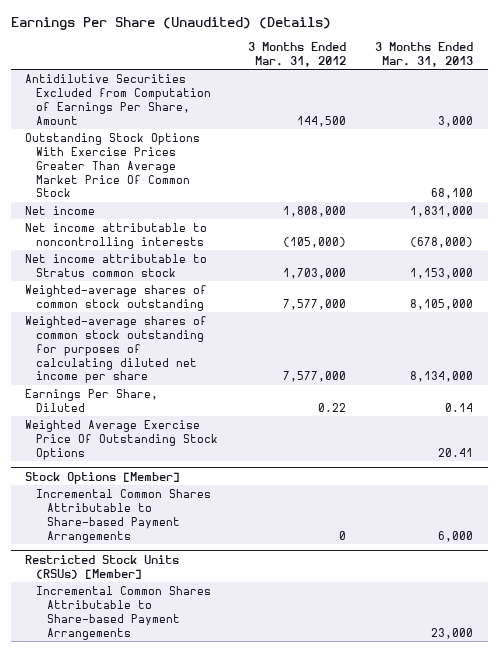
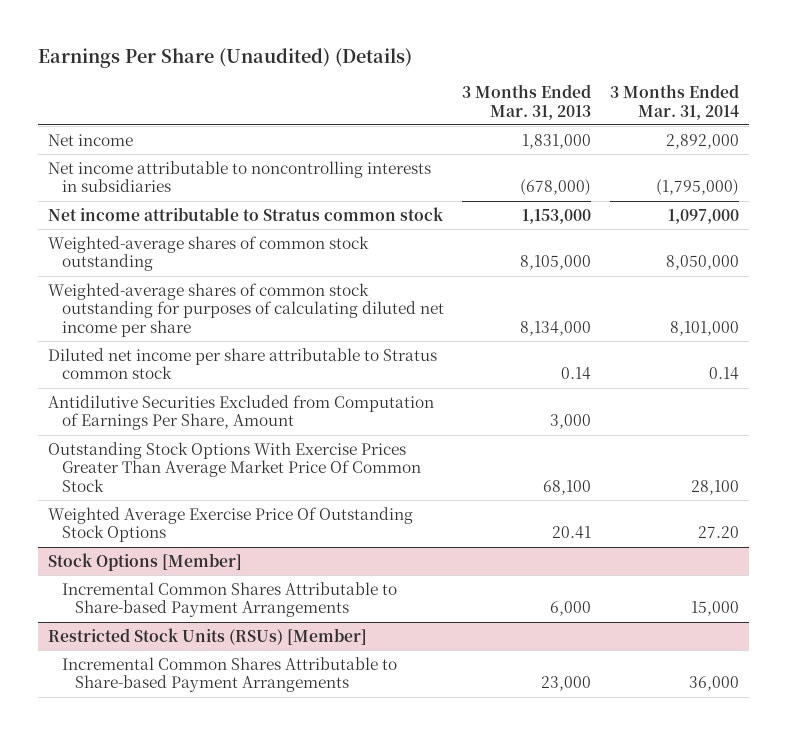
- | 3 Months Ended Mar. 31, 2012 | 3 Months Ended Mar. 31, 2013
+ | 3 Months Ended Mar. 31, 2013 | 3 Months Ended Mar. 31, 2014
- Net income attributable to noncontrolling interests | (105,000) | (678,000)
+ Net income attributable to noncontrolling interests in subsidiaries | (678,000) | (1,795,000)
- Earnings Per Share, Diluted | 0.22 | 0.14
+ Diluted net income per share attributable to Stratus common stock | 0.14 | 0.14
moved down: Antidilutive Securities Excluded from Computation of Earnings Per Share, Amount | 3,000 |
moved down: Outstanding Stock Options With Exercise Prices Greater Than Average Market Price Of Common Stock | 68,100 | 28,100

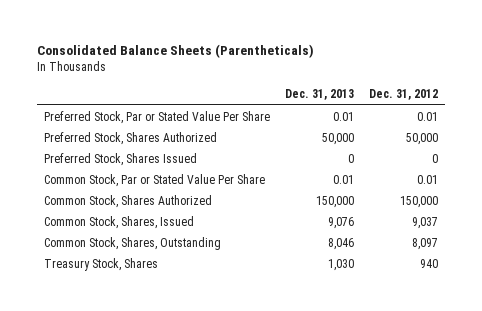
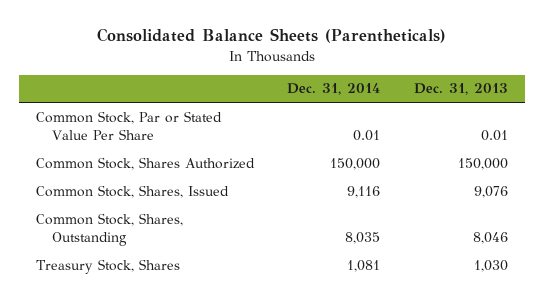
- | Dec. 31, 2013 | Dec. 31, 2012
+ | Dec. 31, 2014 | Dec. 31, 2013
- Preferred Stock, Par or Stated Value Per Share | 0.01 | 0.01
- Preferred Stock, Shares Authorized | 50,000 | 50,000
- Preferred Stock, Shares Issued | 0 | 0

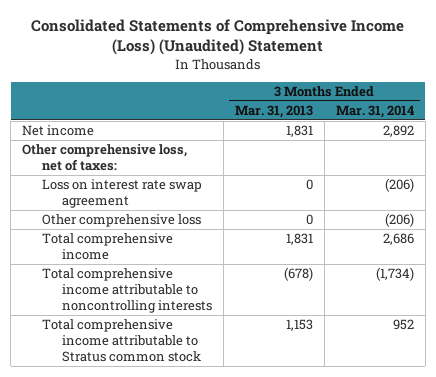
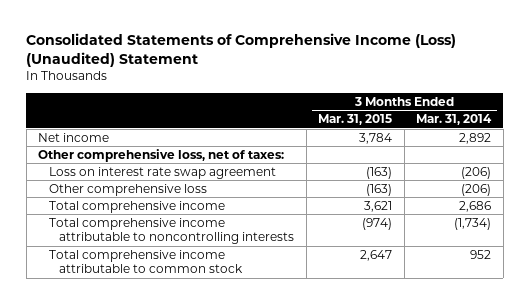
- | 3 Months Ended Mar. 31, 2013 | 3 Months Ended Mar. 31, 2014
+ | 3 Months Ended Mar. 31, 2015 | 3 Months Ended Mar. 31, 2014
- Total comprehensive income attributable to Stratus common stock | 1,153 | 952
+ Total comprehensive income attributable to common stock | 2,647 | 952

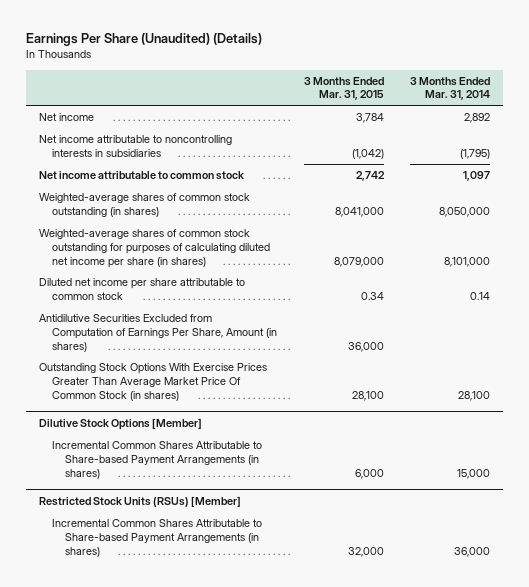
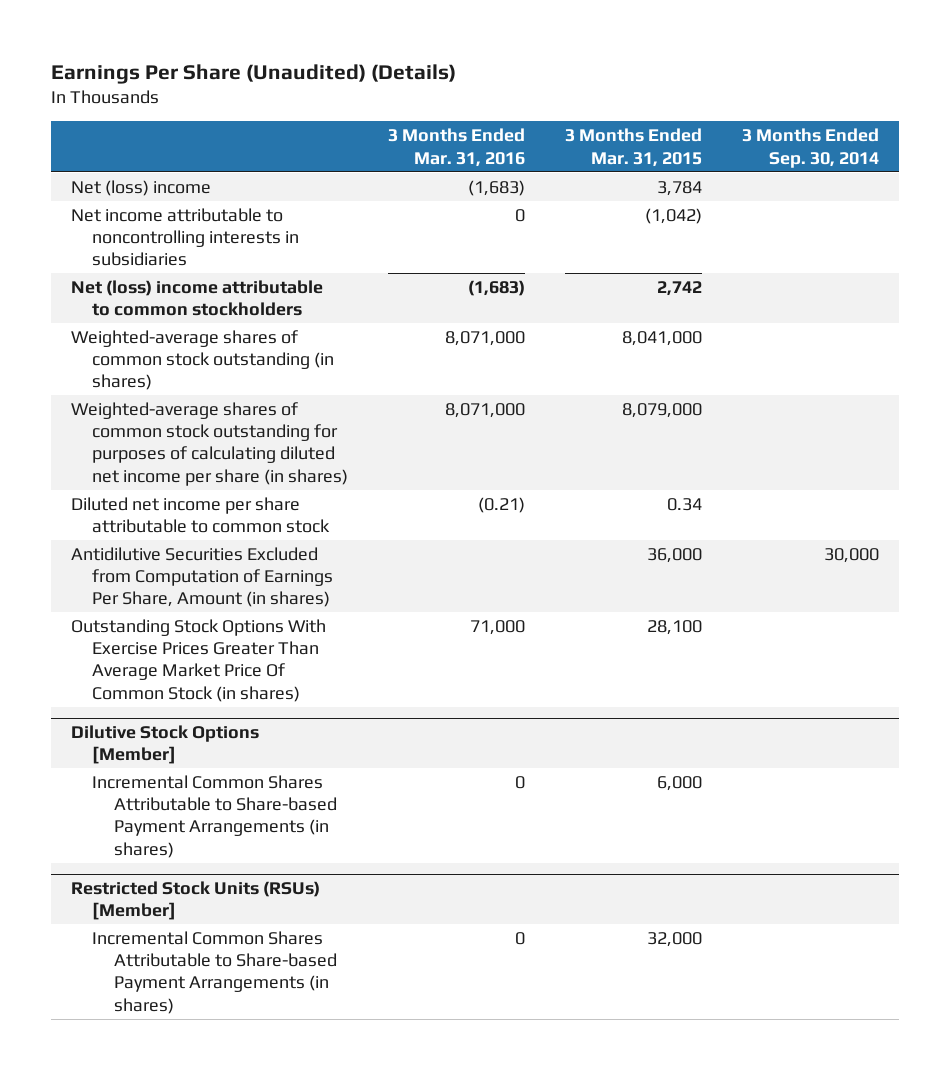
- | 3 Months Ended Mar. 31, 2015 | 3 Months Ended Mar. 31, 2014
+ | 3 Months Ended Mar. 31, 2016 | 3 Months Ended Mar. 31, 2015 | 3 Months Ended Sep. 30, 2014
- Net income | 3,784 | 2,892
+ Net (loss) income | (1,683) | 3,784 |
- Net income attributable to common stock | 2,742 | 1,097
+ Net (loss) income attributable to common stockholders | (1,683) | 2,742 |

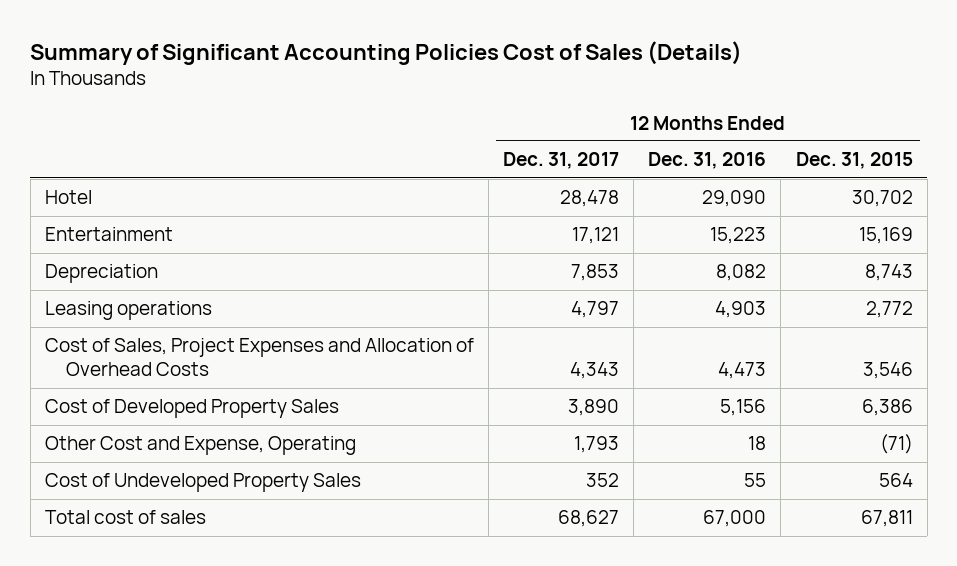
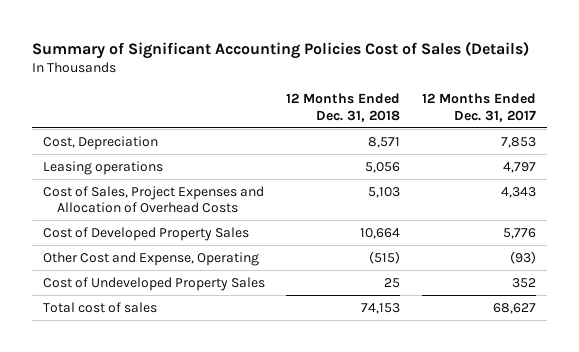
- | 12 Months Ended Dec. 31, 2017 | 12 Months Ended Dec. 31, 2016 | 12 Months Ended Dec. 31, 2015
+ | 12 Months Ended Dec. 31, 2018 | 12 Months Ended Dec. 31, 2017
- Hotel | 28,478 | 29,090 | 30,702
- Entertainment | 17,121 | 15,223 | 15,169
- Depreciation | 7,853 | 8,082 | 8,743
+ Cost, Depreciation | 8,571 | 7,853
- Cost of Developed Property Sales | 3,890 | 5,156 | 6,386
- Other Cost and Expense, Operating | 1,793 | 18 | (71)
+ Cost of Developed Property Sales | 10,664 | 5,776
+ Other Cost and Expense, Operating | (515) | (93)

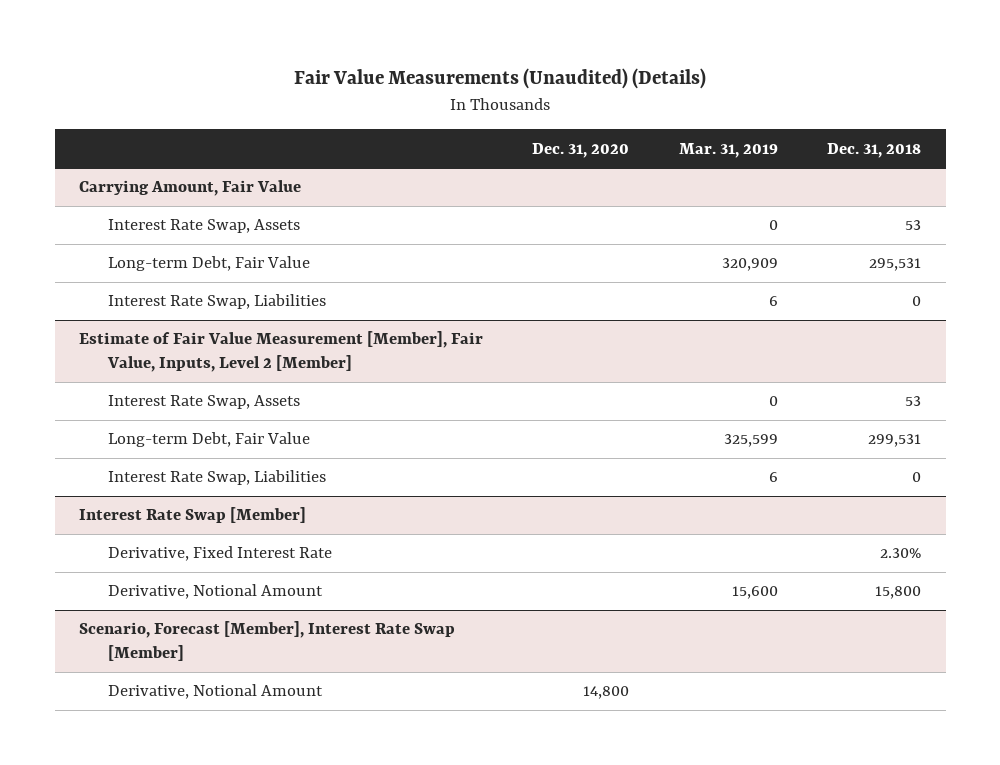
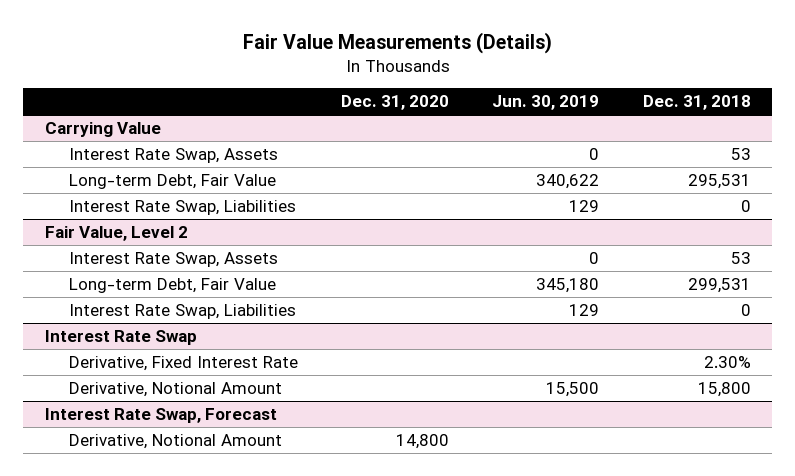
- Fair Value Measurements (Unaudited) (Details)
+ Fair Value Measurements (Details)
- | Dec. 31, 2020 | Mar. 31, 2019 | Dec. 31, 2018
+ | Dec. 31, 2020 | Jun. 30, 2019 | Dec. 31, 2018
- Carrying Amount, Fair Value
+ Carrying Value
- Estimate of Fair Value Measurement [Member], Fair Value, Inputs, Level 2 [Member]
+ Fair Value, Level 2
- Interest Rate Swap [Member]
+ Interest Rate Swap
- Scenario, Forecast [Member], Interest Rate Swap [Member]
+ Interest Rate Swap, Forecast

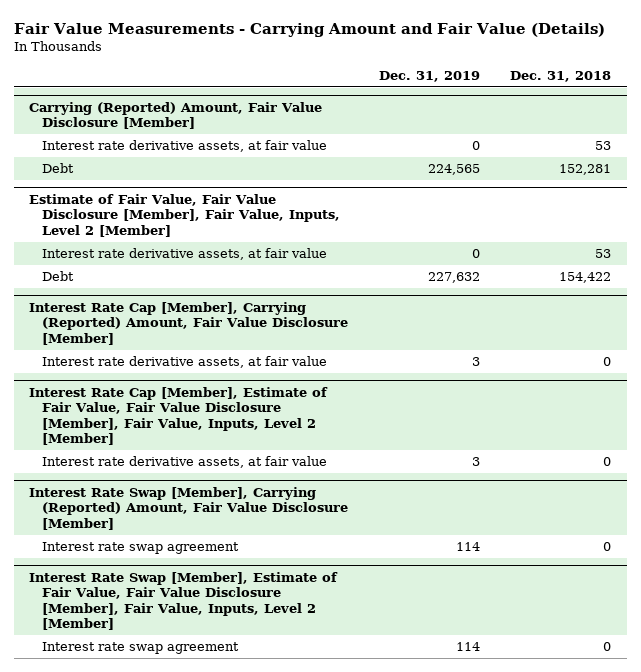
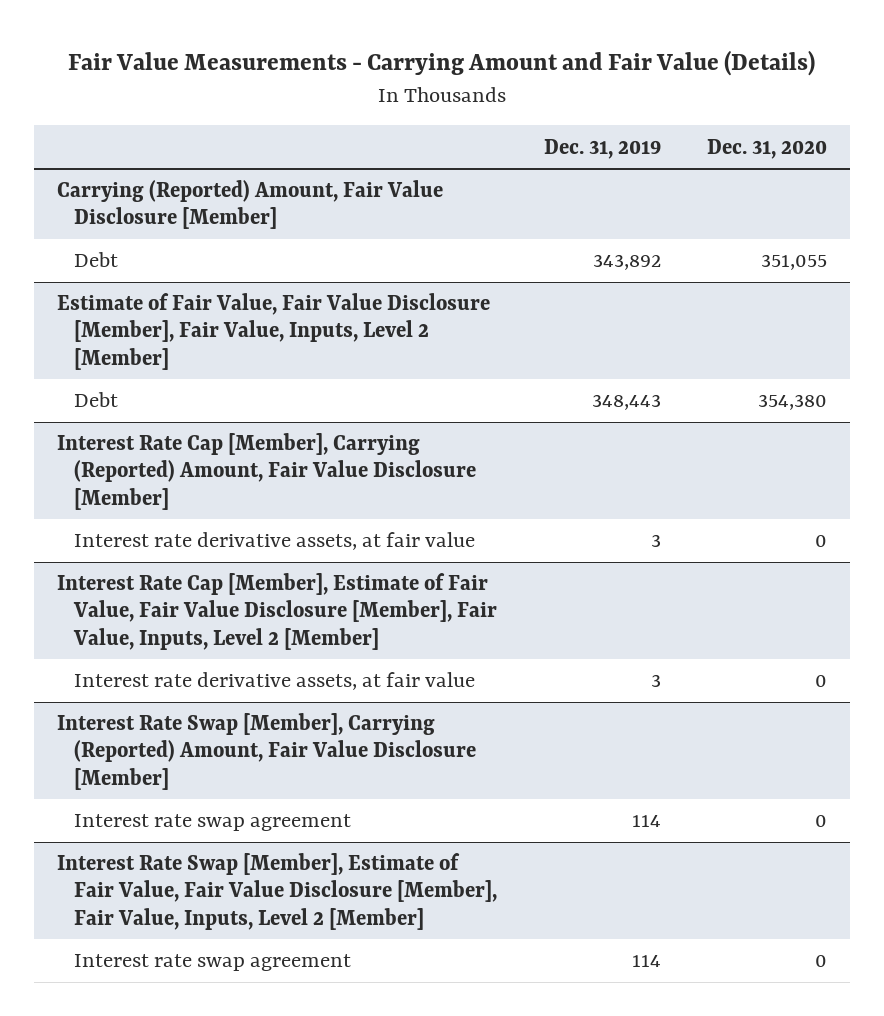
- | Dec. 31, 2019 | Dec. 31, 2018
+ | Dec. 31, 2019 | Dec. 31, 2020
@ Carrying (Reported) Amount, Fair Value Disclosure [Member]
- Interest rate derivative assets, at fair value | 0 | 53
- Debt | 224,565 | 152,281
+ Debt | 343,892 | 351,055
@ Estimate of Fair Value, Fair Value Disclosure [Member], Fair Value, Inputs, Level 2 [Member]
- Interest rate derivative assets, at fair value | 0 | 53
- Debt | 227,632 | 154,422
+ Debt | 348,443 | 354,380

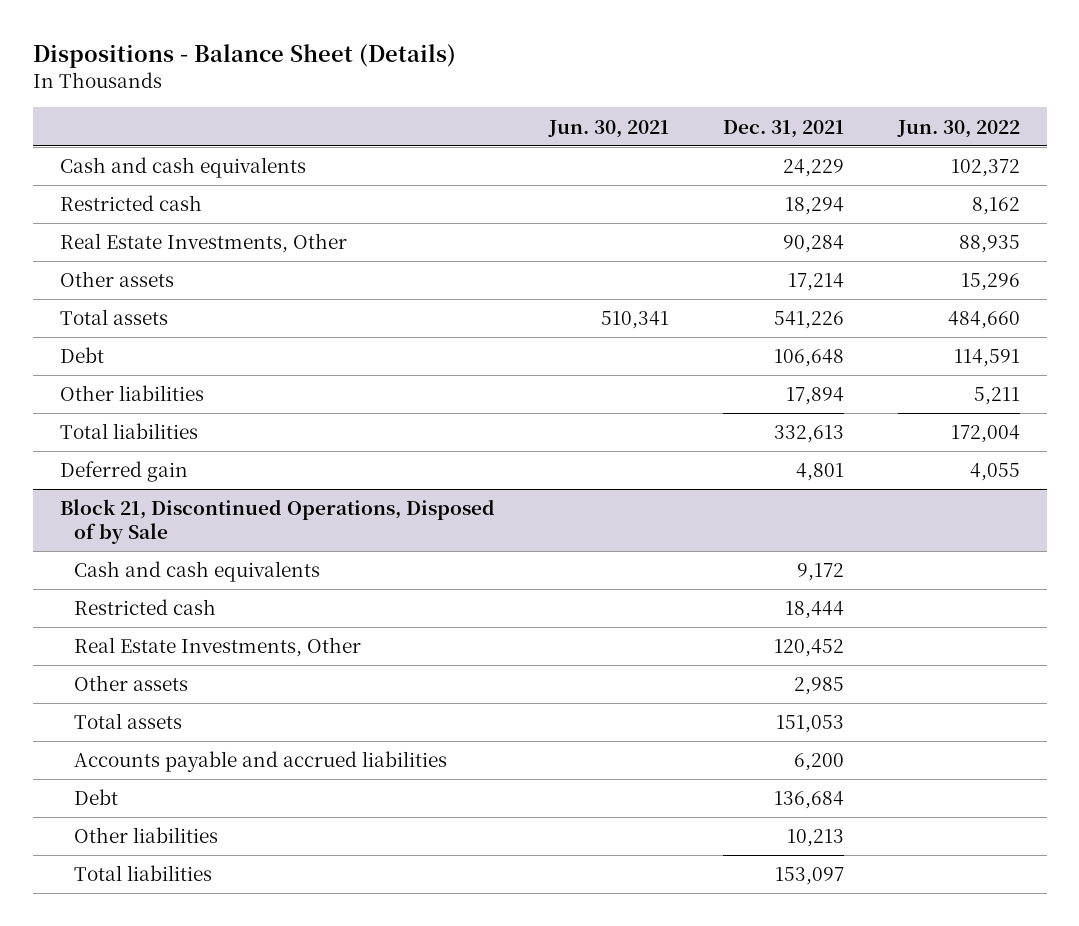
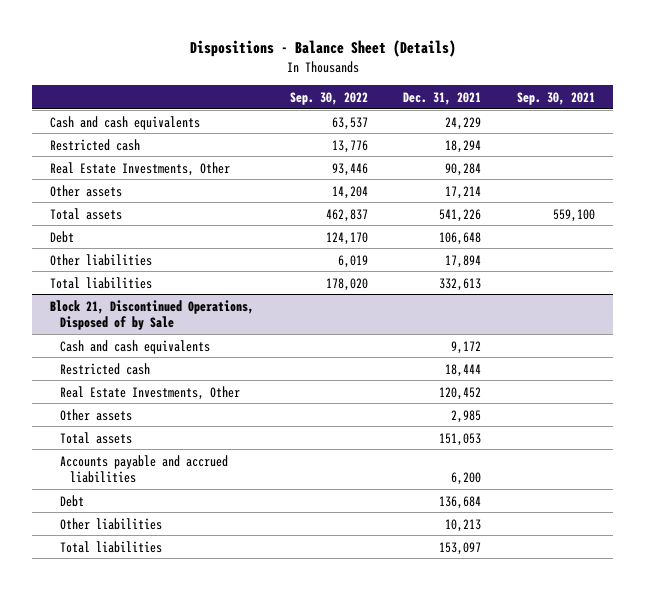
- | Jun. 30, 2021 | Dec. 31, 2021 | Jun. 30, 2022
+ | Sep. 30, 2022 | Dec. 31, 2021 | Sep. 30, 2021
- Deferred gain | | 4,801 | 4,055

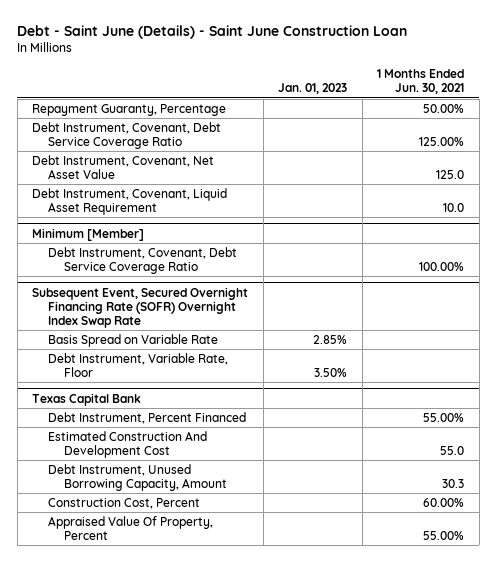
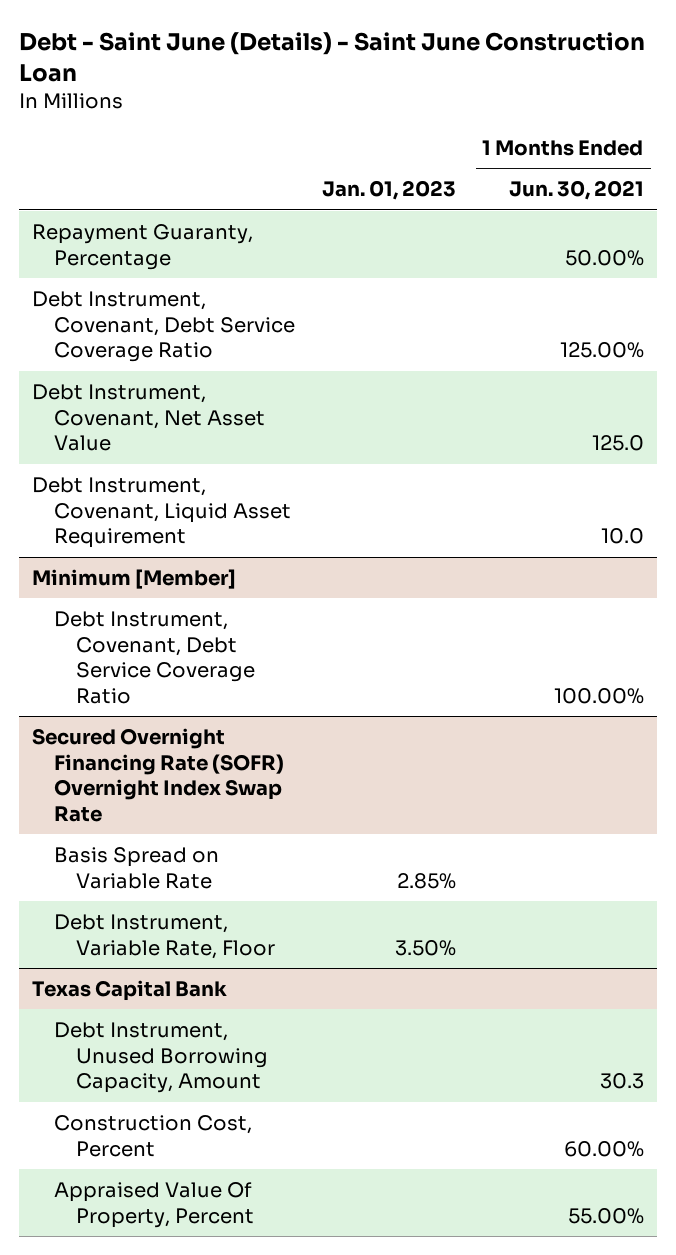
- Subsequent Event, Secured Overnight Financing Rate (SOFR) Overnight Index Swap Rate
+ Secured Overnight Financing Rate (SOFR) Overnight Index Swap Rate
@ Texas Capital Bank
- Debt Instrument, Percent Financed | | 55.00%
- Estimated Construction And Development Cost | | 55.0

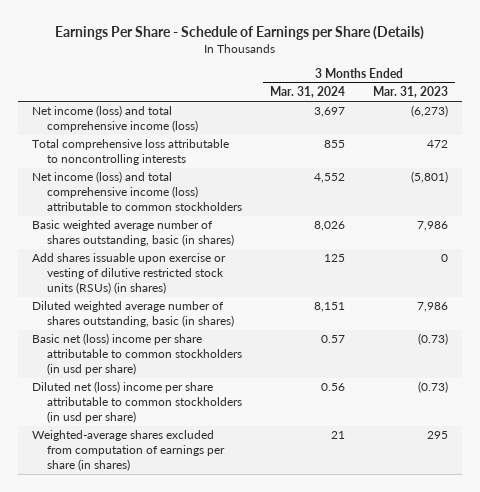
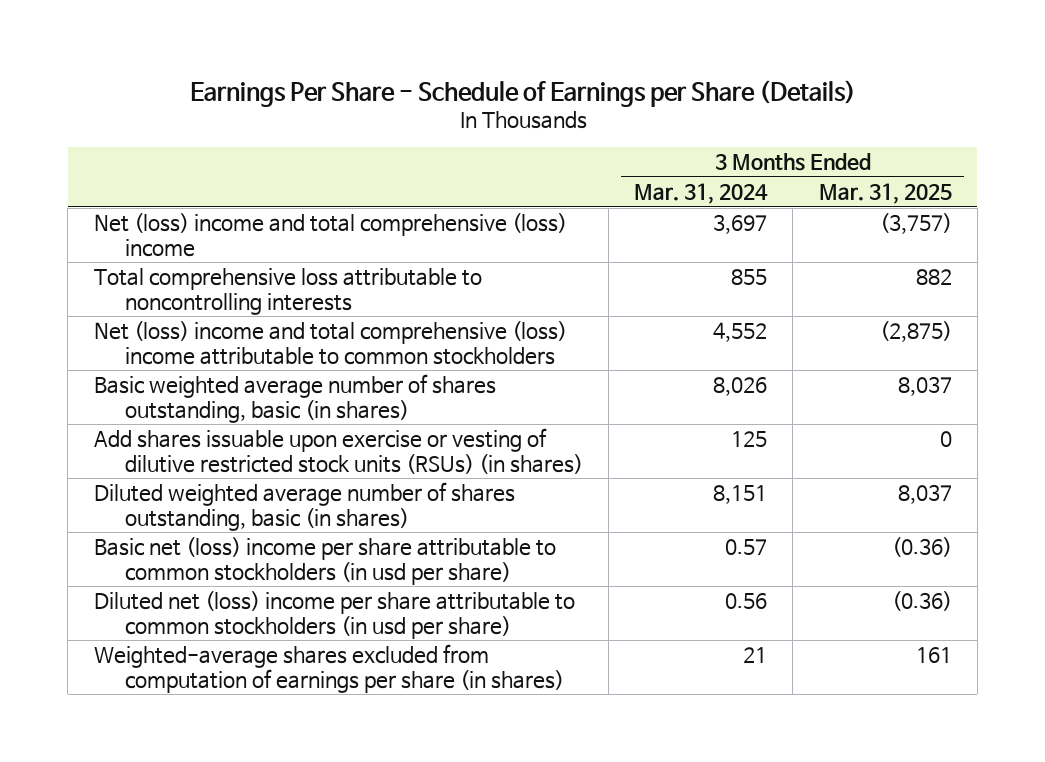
- | 3 Months Ended Mar. 31, 2024 | 3 Months Ended Mar. 31, 2023
+ | 3 Months Ended Mar. 31, 2024 | 3 Months Ended Mar. 31, 2025
- Net income (loss) and total comprehensive income (loss) | 3,697 | (6,273)
+ Net (loss) income and total comprehensive (loss) income | 3,697 | (3,757)
- Net income (loss) and total comprehensive income (loss) attributable to common stockholders | 4,552 | (5,801)
+ Net (loss) income and total comprehensive (loss) income attributable to common stockholders | 4,552 | (2,875)

